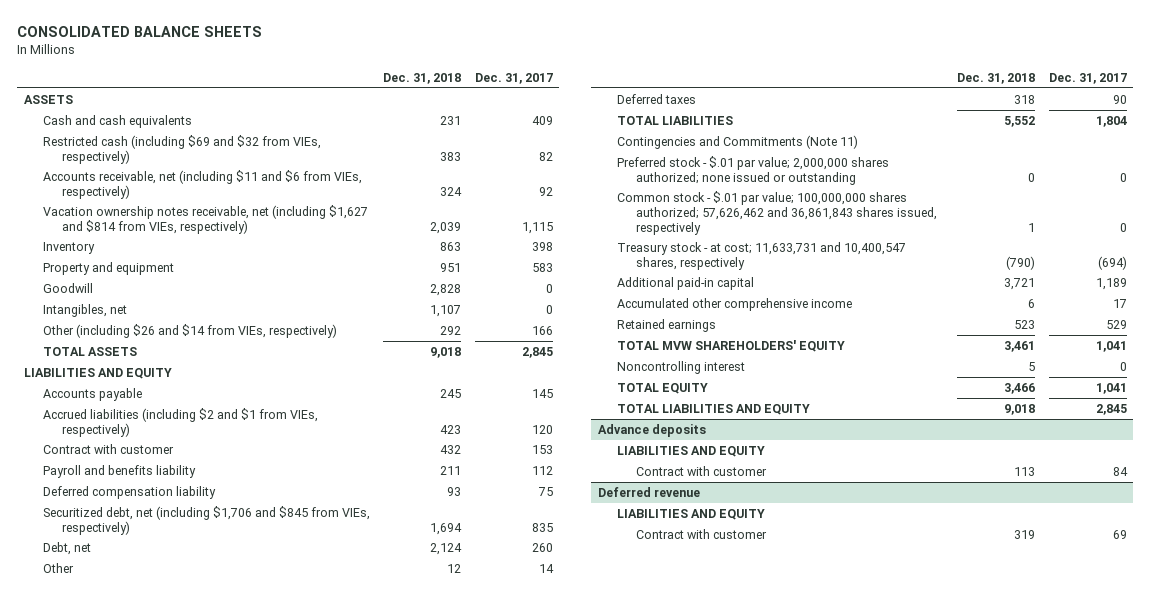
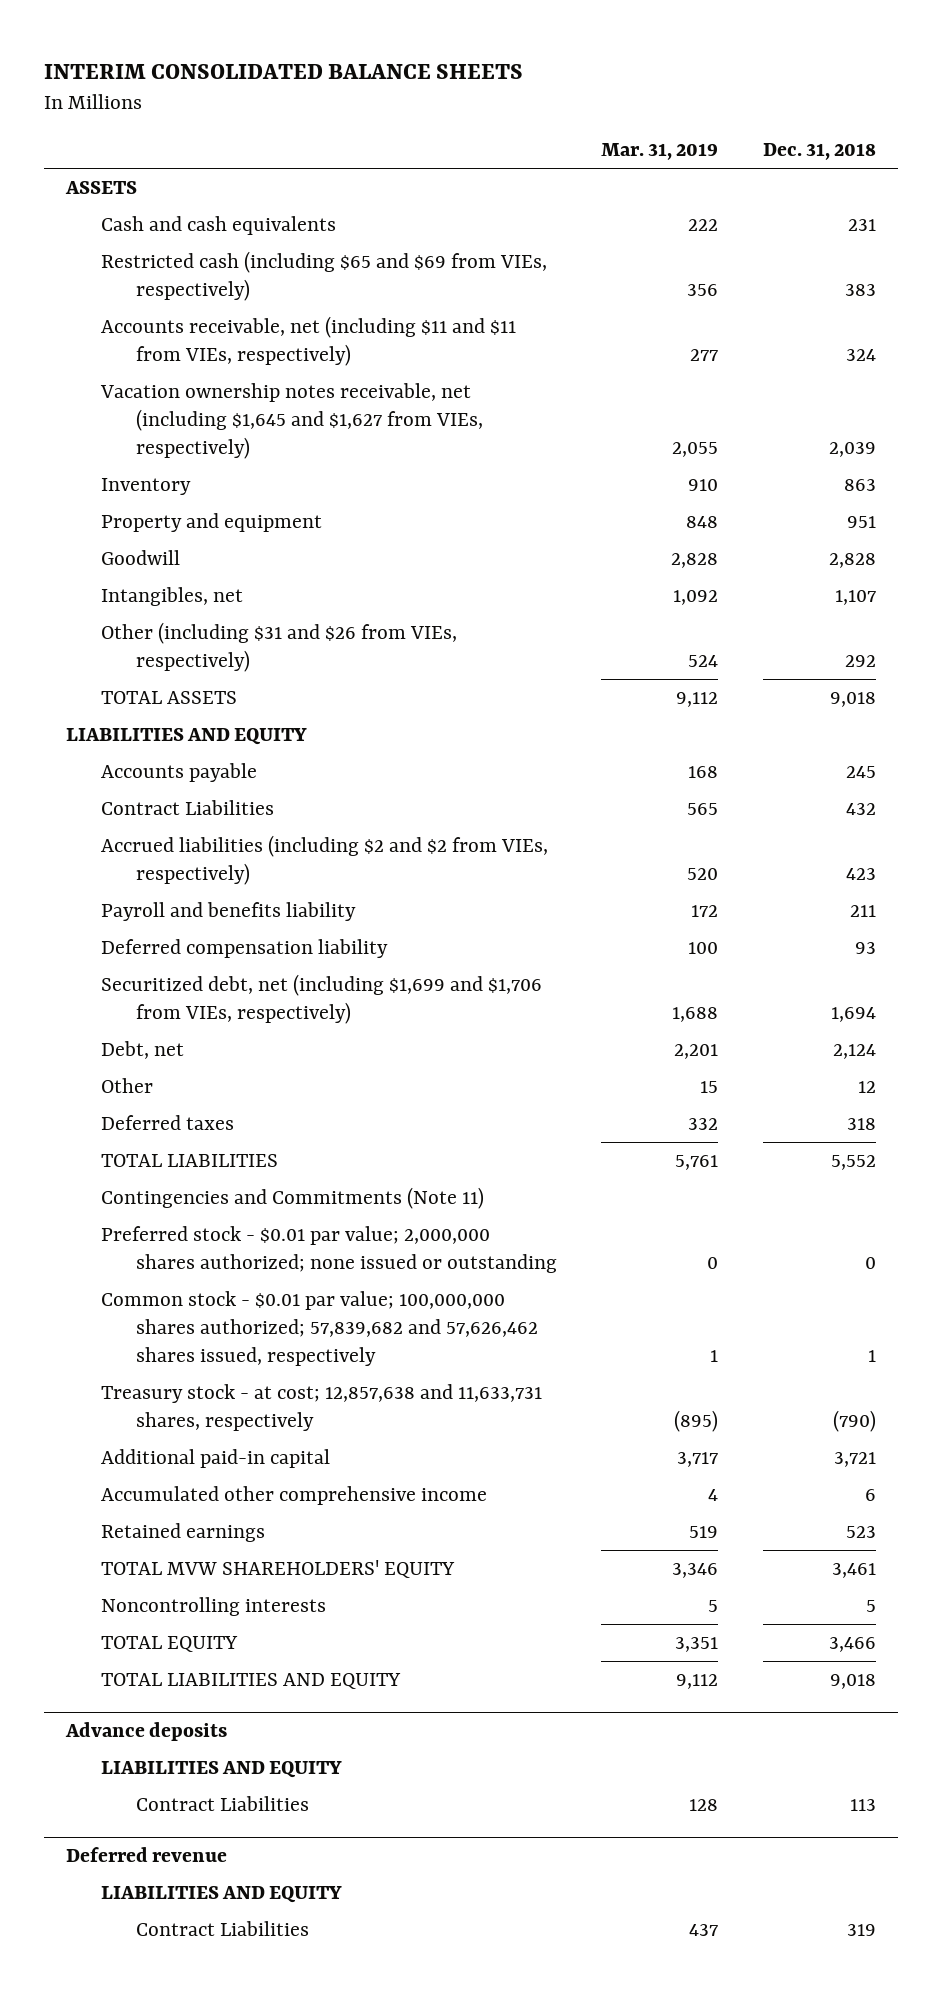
- CONSOLIDATED BALANCE SHEETS
+ INTERIM CONSOLIDATED BALANCE SHEETS
- | Dec. 31, 2018 | Dec. 31, 2017
+ | Mar. 31, 2019 | Dec. 31, 2018
- Restricted cash (including $69 and $32 from VIEs, respectively) | 383 | 82
- Accounts receivable, net (including $11 and $6 from VIEs, respectively) | 324 | 92
- Vacation ownership notes receivable, net (including $1,627 and $814 from VIEs, respectively) | 2,039 | 1,115
+ Restricted cash (including $65 and $69 from VIEs, respectively) | 356 | 383
+ Accounts receivable, net (including $11 and $11 from VIEs, respectively) | 277 | 324
+ Vacation ownership notes receivable, net (including $1,645 and $1,627 from VIEs, respectively) | 2,055 | 2,039
- Other (including $26 and $14 from VIEs, respectively) | 292 | 166
+ Other (including $31 and $26 from VIEs, respectively) | 524 | 292
- Accrued liabilities (including $2 and $1 from VIEs, respectively) | 423 | 120
- Contract with customer | 432 | 153
+ Contract Liabilities | 565 | 432
+ Accrued liabilities (including $2 and $2 from VIEs, respectively) | 520 | 423
- Securitized debt, net (including $1,706 and $845 from VIEs, respectively) | 1,694 | 835
+ Securitized debt, net (including $1,699 and $1,706 from VIEs, respectively) | 1,688 | 1,694
- Preferred stock - $.01 par value; 2,000,000 shares authorized; none issued or outstanding | 0 | 0
- Common stock - $.01 par value; 100,000,000 shares authorized; 57,626,462 and 36,861,843 shares issued, respectively | 1 | 0
- Treasury stock - at cost; 11,633,731 and 10,400,547 shares, respectively | (790) | (694)
+ Preferred stock - $0.01 par value; 2,000,000 shares authorized; none issued or outstanding | 0 | 0
+ Common stock - $0.01 par value; 100,000,000 shares authorized; 57,839,682 and 57,626,462 shares issued, respectively | 1 | 1
+ Treasury stock - at cost; 12,857,638 and 11,633,731 shares, respectively | (895) | (790)
- Noncontrolling interest | 5 | 0
+ Noncontrolling interests | 5 | 5
@ Advance deposits
- Contract with customer | 113 | 84
+ Contract Liabilities | 128 | 113
@ Deferred revenue
- Contract with customer | 319 | 69
+ Contract Liabilities | 437 | 319

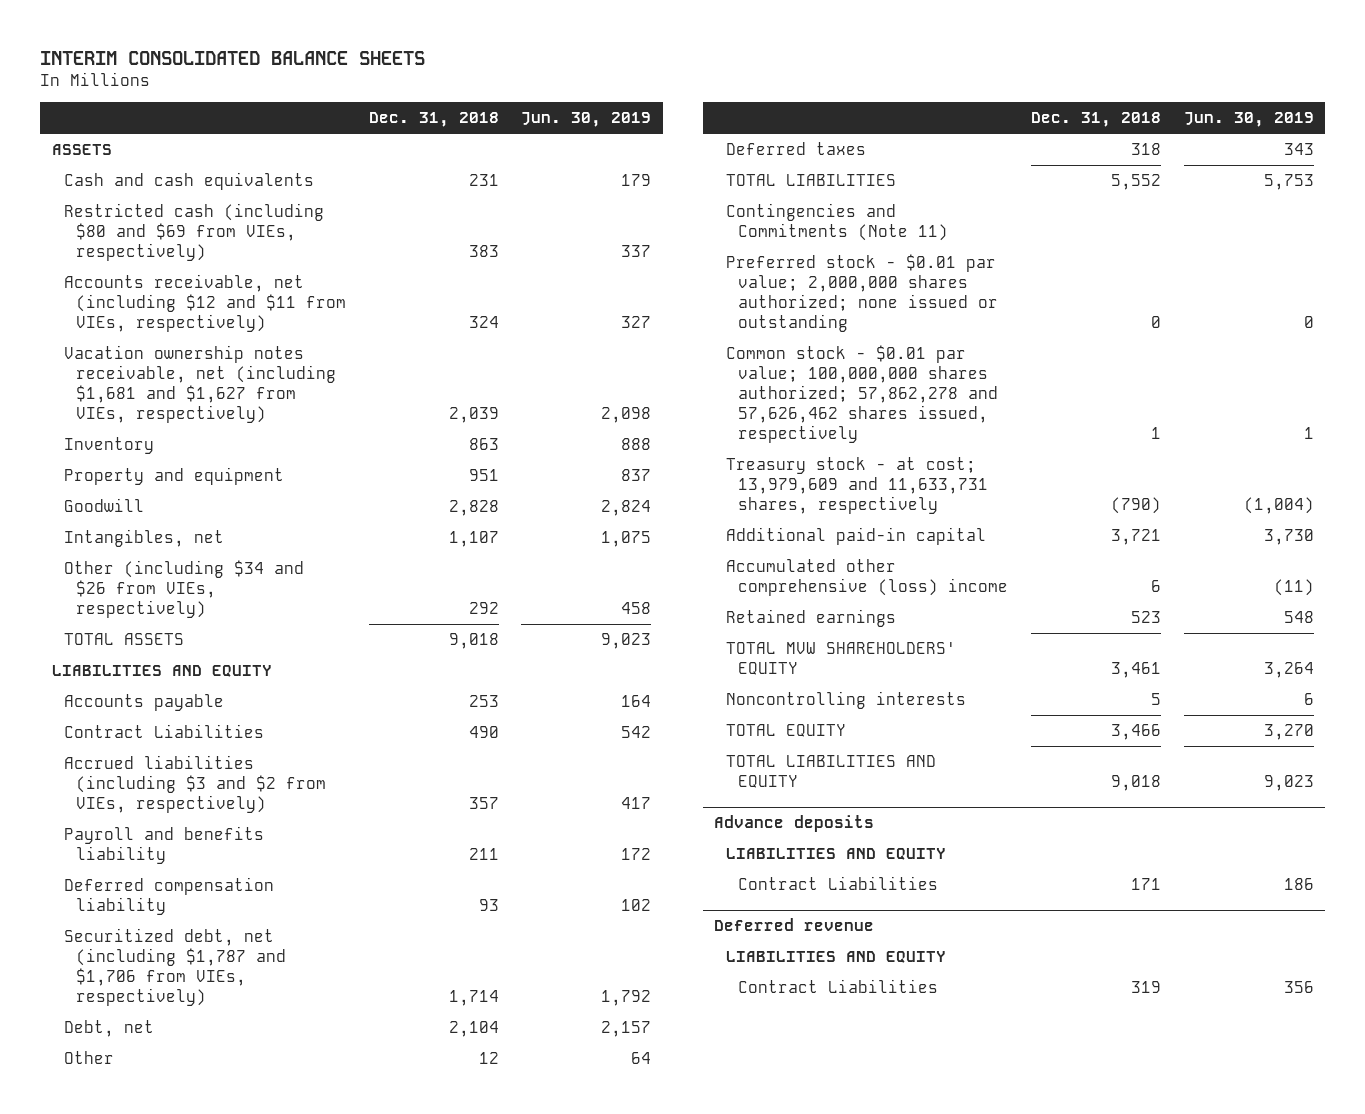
- | Mar. 31, 2019 | Dec. 31, 2018
+ | Dec. 31, 2018 | Jun. 30, 2019
- Restricted cash (including $65 and $69 from VIEs, respectively) | 356 | 383
- Accounts receivable, net (including $11 and $11 from VIEs, respectively) | 277 | 324
- Vacation ownership notes receivable, net (including $1,645 and $1,627 from VIEs, respectively) | 2,055 | 2,039
+ Restricted cash (including $80 and $69 from VIEs, respectively) | 383 | 337
+ Accounts receivable, net (including $12 and $11 from VIEs, respectively) | 324 | 327
+ Vacation ownership notes receivable, net (including $1,681 and $1,627 from VIEs, respectively) | 2,039 | 2,098
- Other (including $31 and $26 from VIEs, respectively) | 524 | 292
+ Other (including $34 and $26 from VIEs, respectively) | 292 | 458
- Accounts payable | 168 | 245
- Contract Liabilities | 565 | 432
- Accrued liabilities (including $2 and $2 from VIEs, respectively) | 520 | 423
+ Accounts payable | 253 | 164
+ Contract Liabilities | 490 | 542
+ Accrued liabilities (including $3 and $2 from VIEs, respectively) | 357 | 417
- Securitized debt, net (including $1,699 and $1,706 from VIEs, respectively) | 1,688 | 1,694
- Debt, net | 2,201 | 2,124
+ Securitized debt, net (including $1,787 and $1,706 from VIEs, respectively) | 1,714 | 1,792
+ Debt, net | 2,104 | 2,157
- Common stock - $0.01 par value; 100,000,000 shares authorized; 57,839,682 and 57,626,462 shares issued, respectively | 1 | 1
- Treasury stock - at cost; 12,857,638 and 11,633,731 shares, respectively | (895) | (790)
+ Common stock - $0.01 par value; 100,000,000 shares authorized; 57,862,278 and 57,626,462 shares issued, respectively | 1 | 1
+ Treasury stock - at cost; 13,979,609 and 11,633,731 shares, respectively | (790) | (1,004)
- Accumulated other comprehensive income | 4 | 6
+ Accumulated other comprehensive (loss) income | 6 | (11)
@ Advance deposits
- Contract Liabilities | 128 | 113
+ Contract Liabilities | 171 | 186

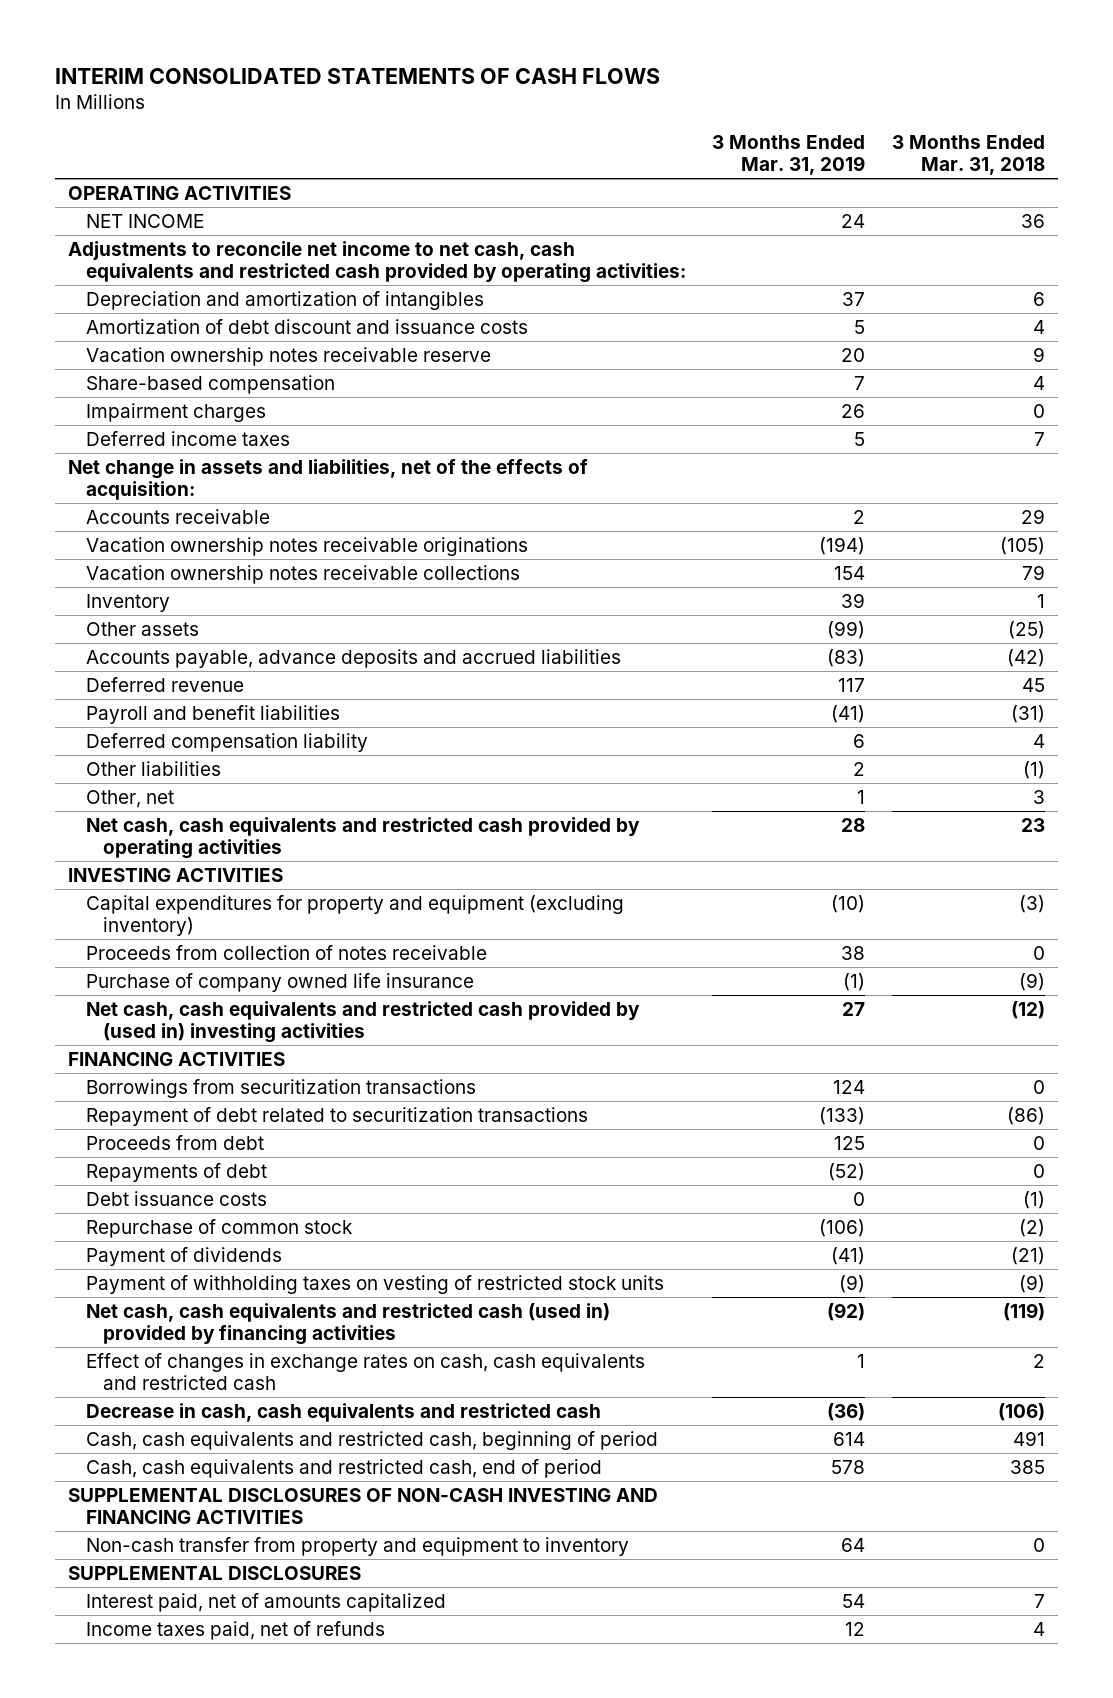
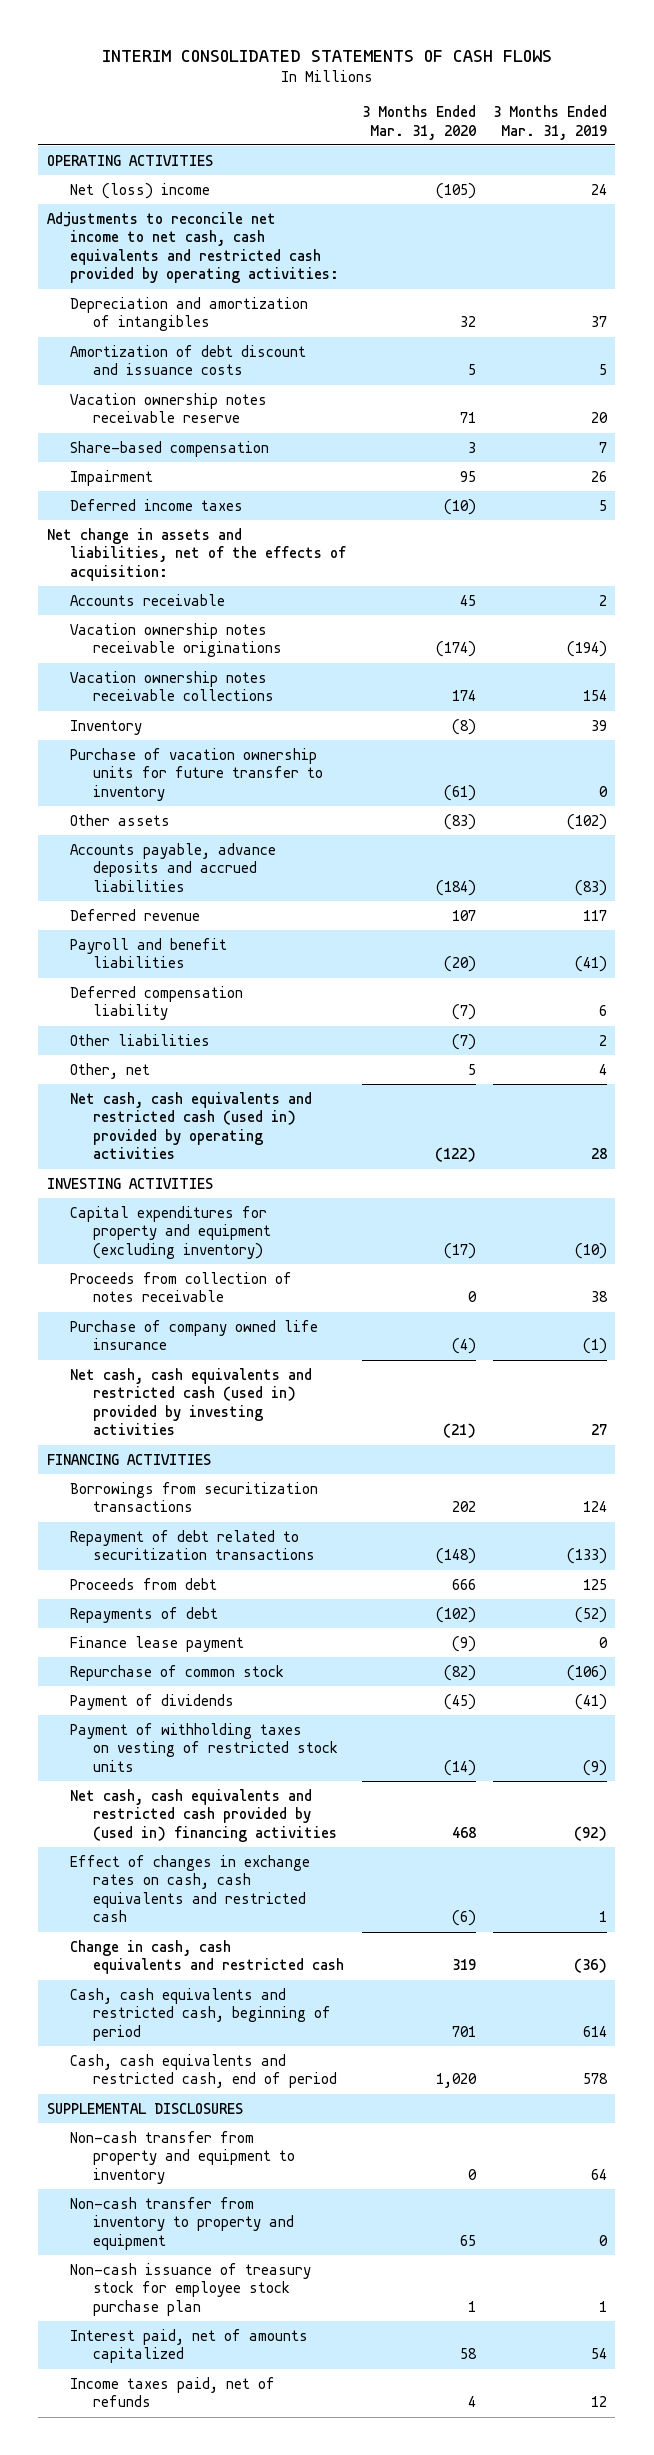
- | 3 Months Ended Mar. 31, 2019 | 3 Months Ended Mar. 31, 2018
+ | 3 Months Ended Mar. 31, 2020 | 3 Months Ended Mar. 31, 2019
- NET INCOME | 24 | 36
+ Net (loss) income | (105) | 24
- Impairment charges | 26 | 0
+ Impairment | 95 | 26
- Other assets | (99) | (25)
+ Purchase of vacation ownership units for future transfer to inventory | (61) | 0
+ Other assets | (83) | (102)
- Other, net | 1 | 3
- Net cash, cash equivalents and restricted cash provided by operating activities | 28 | 23
+ Other, net | 5 | 4
+ Net cash, cash equivalents and restricted cash (used in) provided by operating activities | (122) | 28
- Net cash, cash equivalents and restricted cash provided by (used in) investing activities | 27 | (12)
+ Net cash, cash equivalents and restricted cash (used in) provided by investing activities | (21) | 27
- Debt issuance costs | 0 | (1)
+ Finance lease payment | (9) | 0
- Net cash, cash equivalents and restricted cash (used in) provided by financing activities | (92) | (119)
+ Net cash, cash equivalents and restricted cash provided by (used in) financing activities | 468 | (92)
- Decrease in cash, cash equivalents and restricted cash | (36) | (106)
+ Change in cash, cash equivalents and restricted cash | 319 | (36)
- SUPPLEMENTAL DISCLOSURES OF NON-CASH INVESTING AND FINANCING ACTIVITIES
moved down: Non-cash transfer from property and equipment to inventory | 0 | 64
+ Non-cash transfer from inventory to property and equipment | 65 | 0
+ Non-cash issuance of treasury stock for employee stock purchase plan | 1 | 1

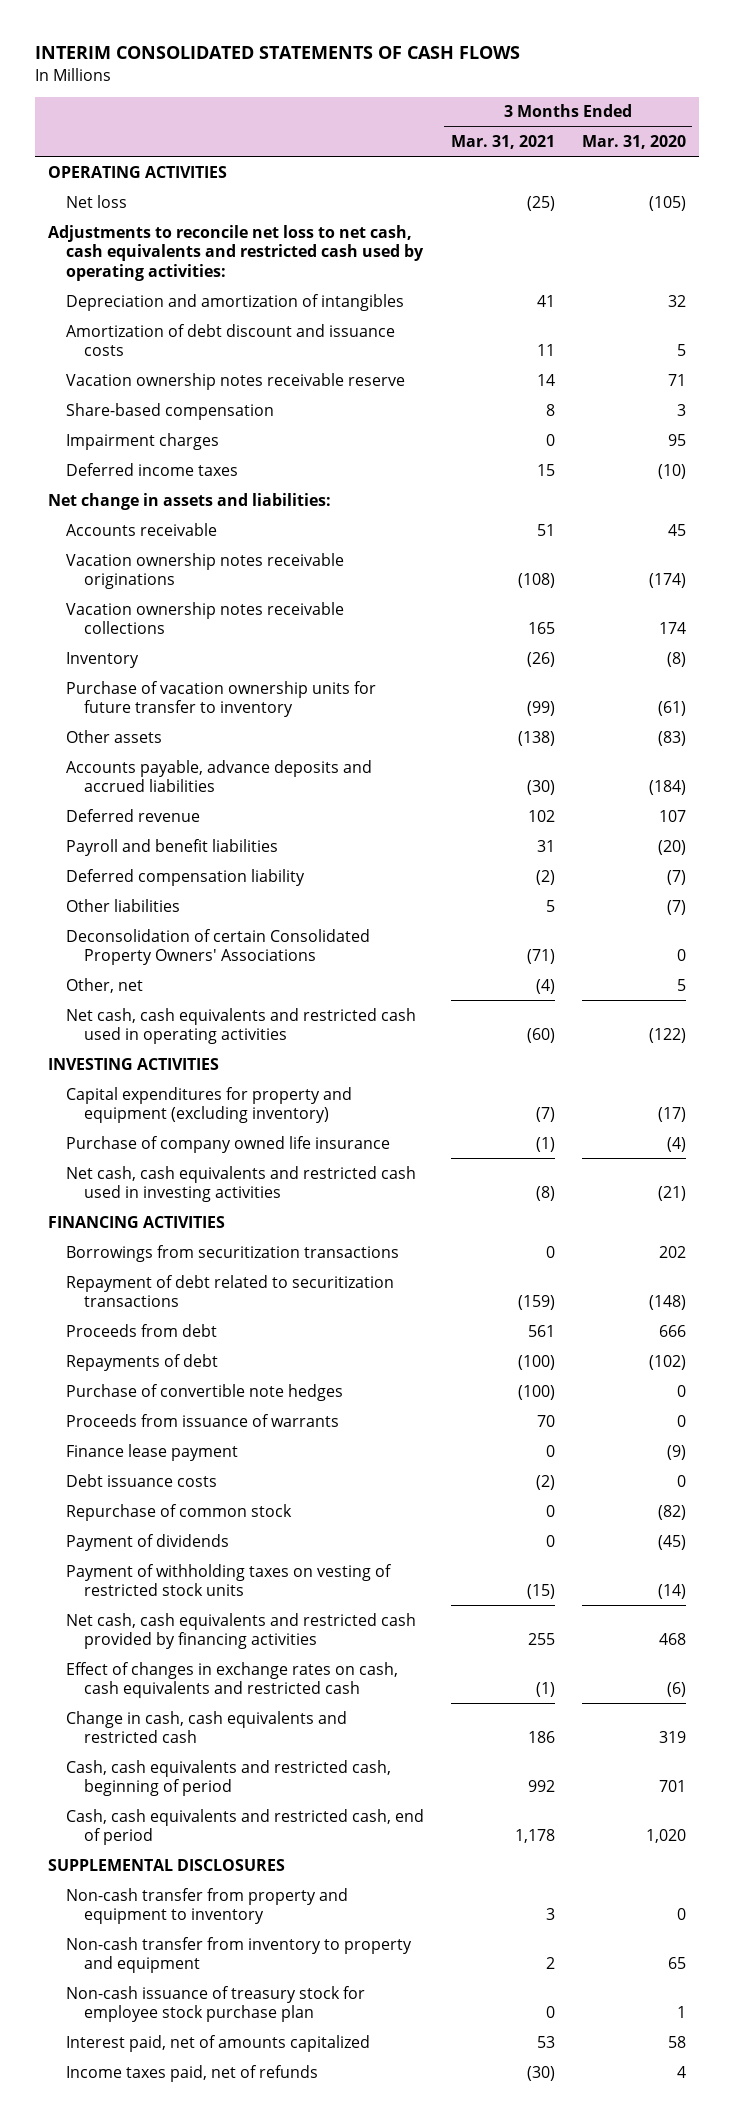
- | 3 Months Ended Mar. 31, 2020 | 3 Months Ended Mar. 31, 2019
+ | 3 Months Ended Mar. 31, 2021 | 3 Months Ended Mar. 31, 2020
- Net (loss) income | (105) | 24
- Adjustments to reconcile net income to net cash, cash equivalents and restricted cash provided by operating activities:
+ Net loss | (25) | (105)
+ Adjustments to reconcile net loss to net cash, cash equivalents and restricted cash used by operating activities:
- Impairment | 95 | 26
+ Impairment charges | 0 | 95
- Net change in assets and liabilities, net of the effects of acquisition:
+ Net change in assets and liabilities:
+ Deconsolidation of certain Consolidated Property Owners' Associations | (71) | 0
- Net cash, cash equivalents and restricted cash (used in) provided by operating activities | (122) | 28
+ Net cash, cash equivalents and restricted cash used in operating activities | (60) | (122)
- Proceeds from collection of notes receivable | 0 | 38
- Net cash, cash equivalents and restricted cash (used in) provided by investing activities | (21) | 27
+ Net cash, cash equivalents and restricted cash used in investing activities | (8) | (21)
+ Purchase of convertible note hedges | (100) | 0
+ Proceeds from issuance of warrants | 70 | 0
+ Debt issuance costs | (2) | 0
- Net cash, cash equivalents and restricted cash provided by (used in) financing activities | 468 | (92)
+ Net cash, cash equivalents and restricted cash provided by financing activities | 255 | 468

